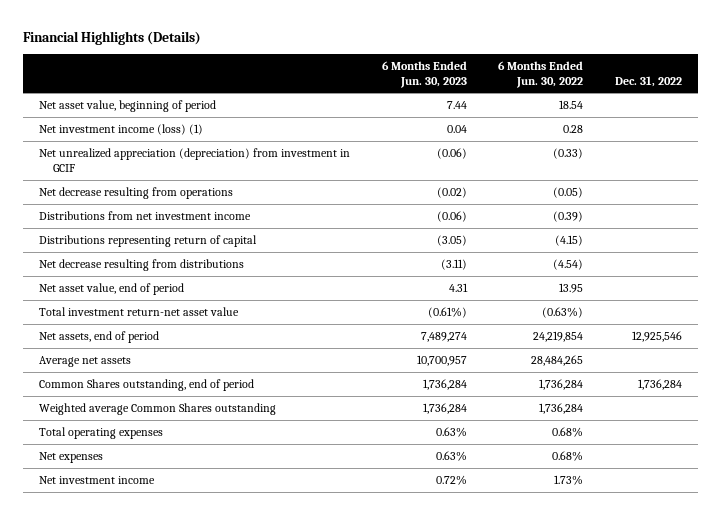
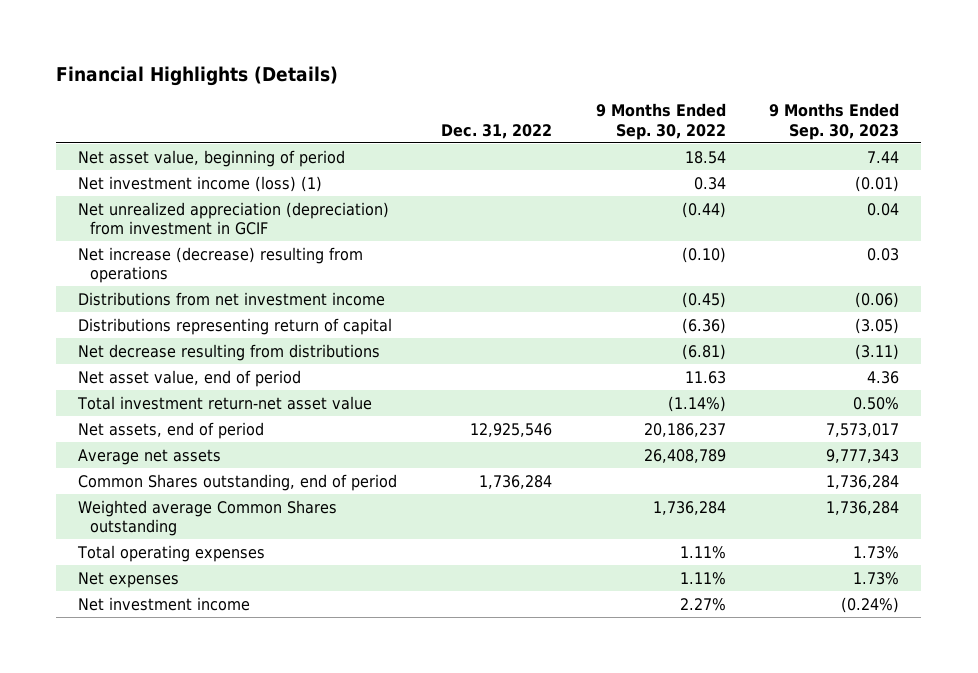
- | 6 Months Ended Jun. 30, 2023 | 6 Months Ended Jun. 30, 2022 | Dec. 31, 2022
+ | Dec. 31, 2022 | 9 Months Ended Sep. 30, 2022 | 9 Months Ended Sep. 30, 2023
- Net decrease resulting from operations | (0.02) | (0.05) |
+ Net increase (decrease) resulting from operations | | (0.10) | 0.03

